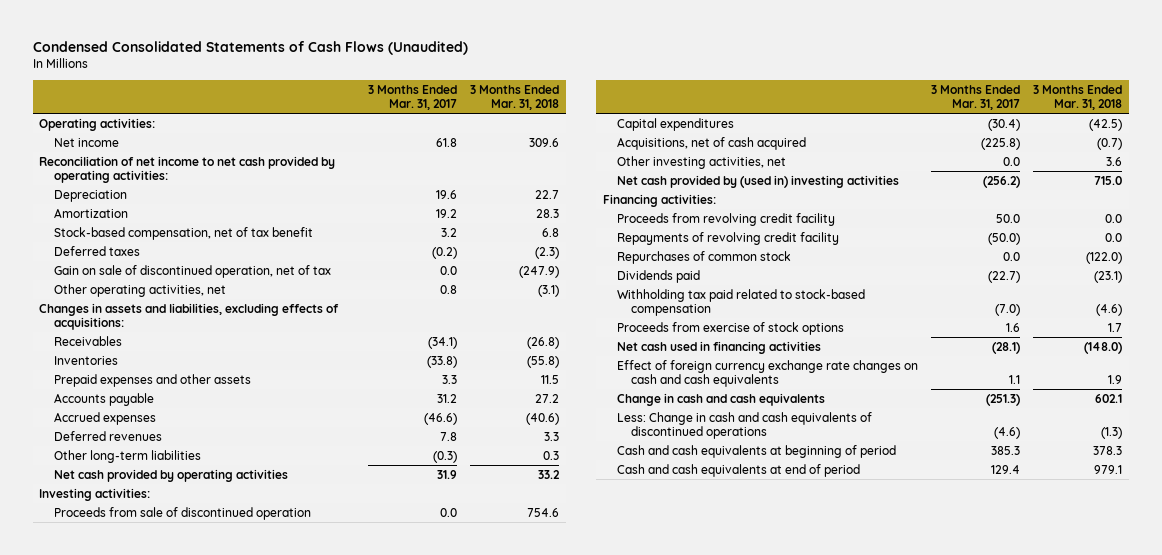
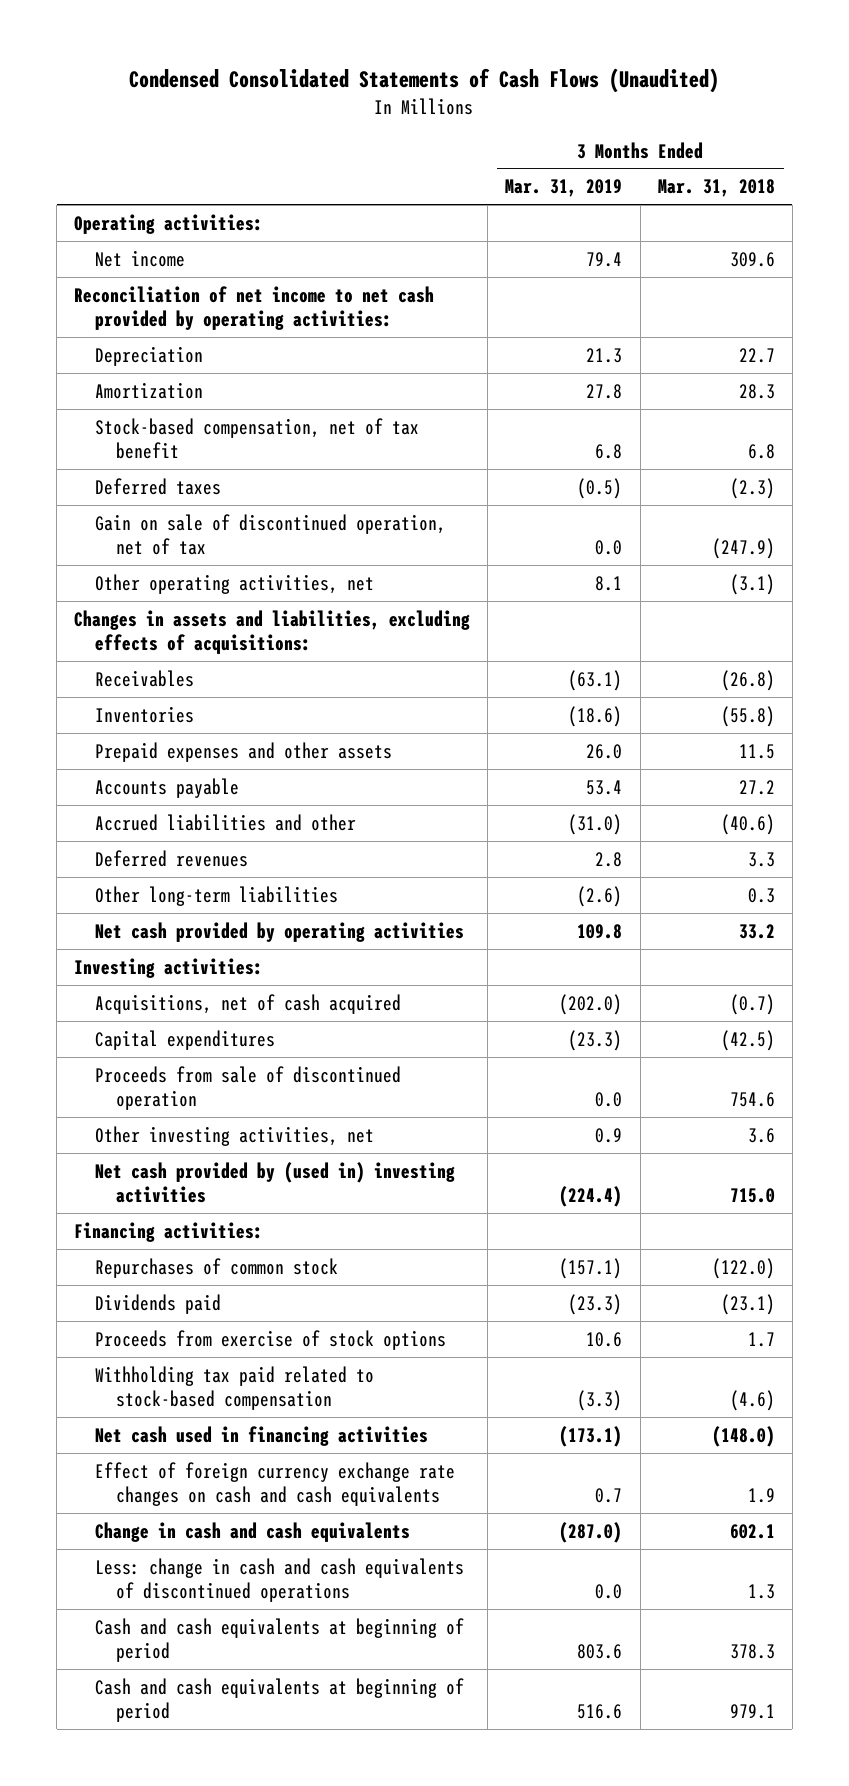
- | 3 Months Ended Mar. 31, 2017 | 3 Months Ended Mar. 31, 2018
+ | 3 Months Ended Mar. 31, 2019 | 3 Months Ended Mar. 31, 2018
- Accrued expenses | (46.6) | (40.6)
+ Accrued liabilities and other | (31.0) | (40.6)
moved down: Capital expenditures | (23.3) | (42.5)
moved down: Proceeds from sale of discontinued operation | 0.0 | 754.6
- Proceeds from revolving credit facility | 50.0 | 0.0
- Repayments of revolving credit facility | (50.0) | 0.0
moved down: Withholding tax paid related to stock-based compensation | (3.3) | (4.6)
- Less: Change in cash and cash equivalents of discontinued operations | (4.6) | (1.3)
+ Less: change in cash and cash equivalents of discontinued operations | 0.0 | 1.3
- Cash and cash equivalents at end of period | 129.4 | 979.1
+ Cash and cash equivalents at beginning of period | 516.6 | 979.1

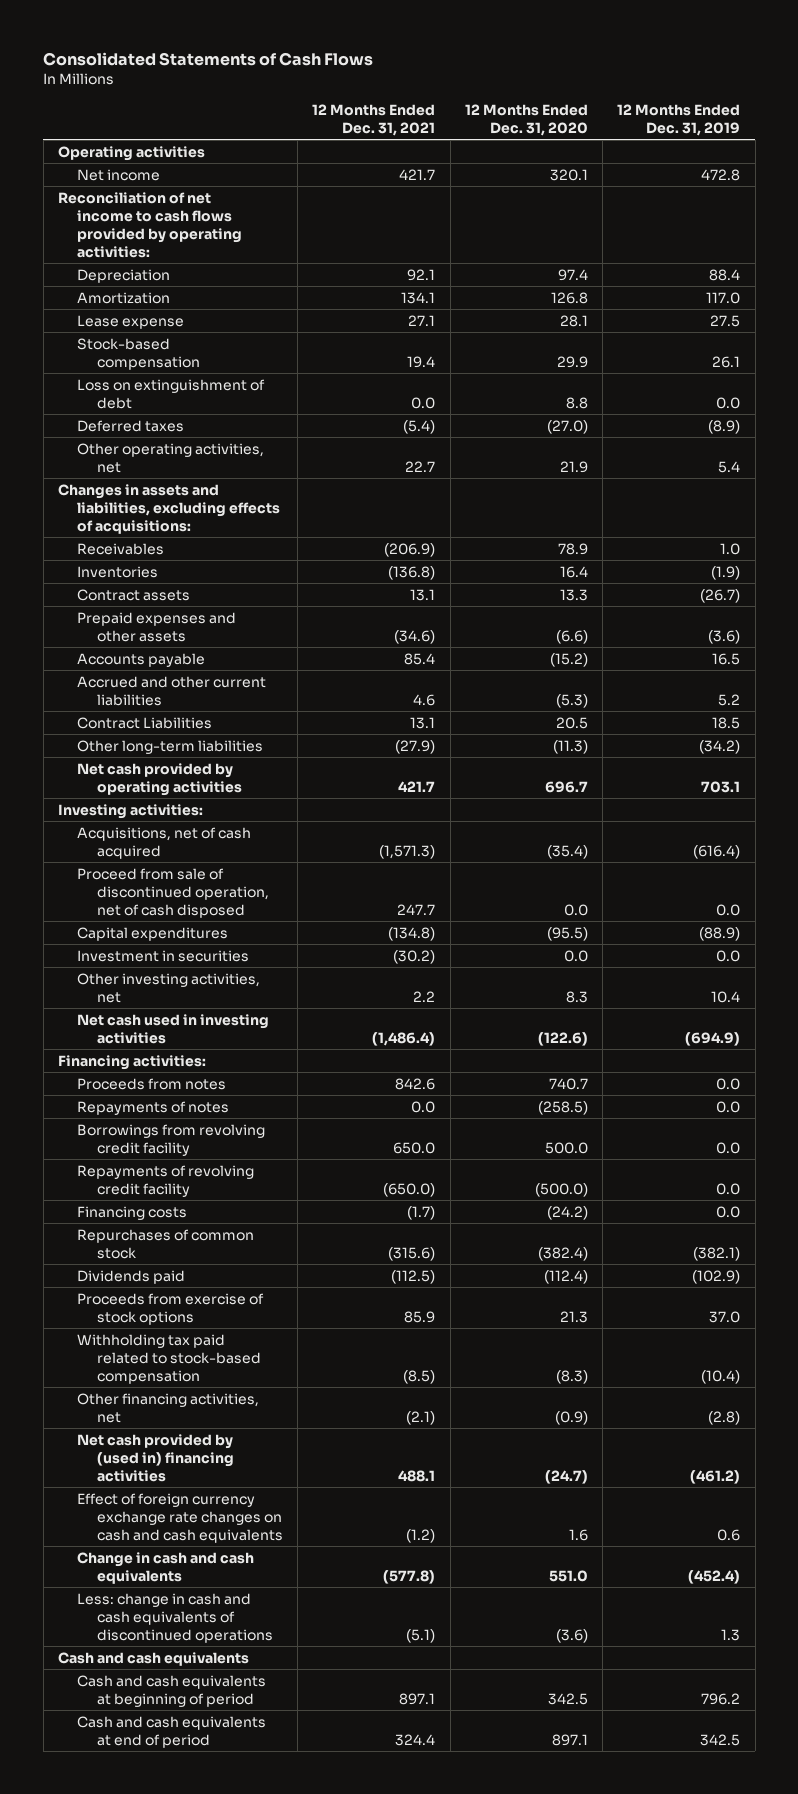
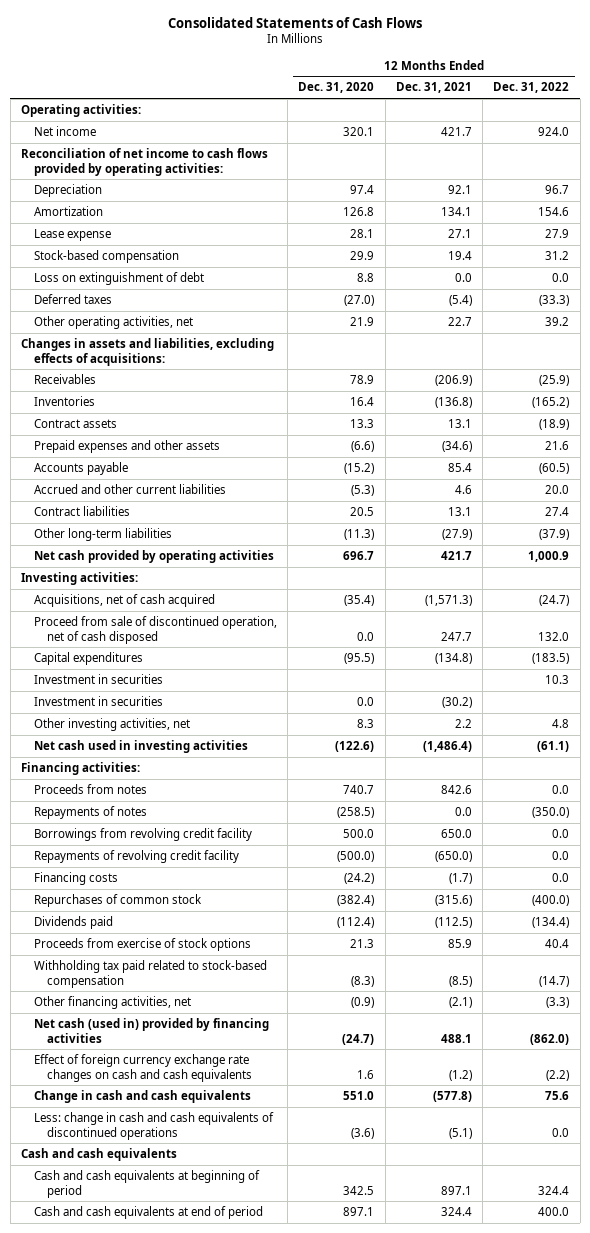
- | 12 Months Ended Dec. 31, 2021 | 12 Months Ended Dec. 31, 2020 | 12 Months Ended Dec. 31, 2019
+ | 12 Months Ended Dec. 31, 2020 | 12 Months Ended Dec. 31, 2021 | 12 Months Ended Dec. 31, 2022
- Operating activities
+ Operating activities:
- Contract Liabilities | 13.1 | 20.5 | 18.5
+ Contract liabilities | 20.5 | 13.1 | 27.4
+ Investment in securities | | | 10.3
- Net cash provided by (used in) financing activities | 488.1 | (24.7) | (461.2)
+ Net cash (used in) provided by financing activities | (24.7) | 488.1 | (862.0)

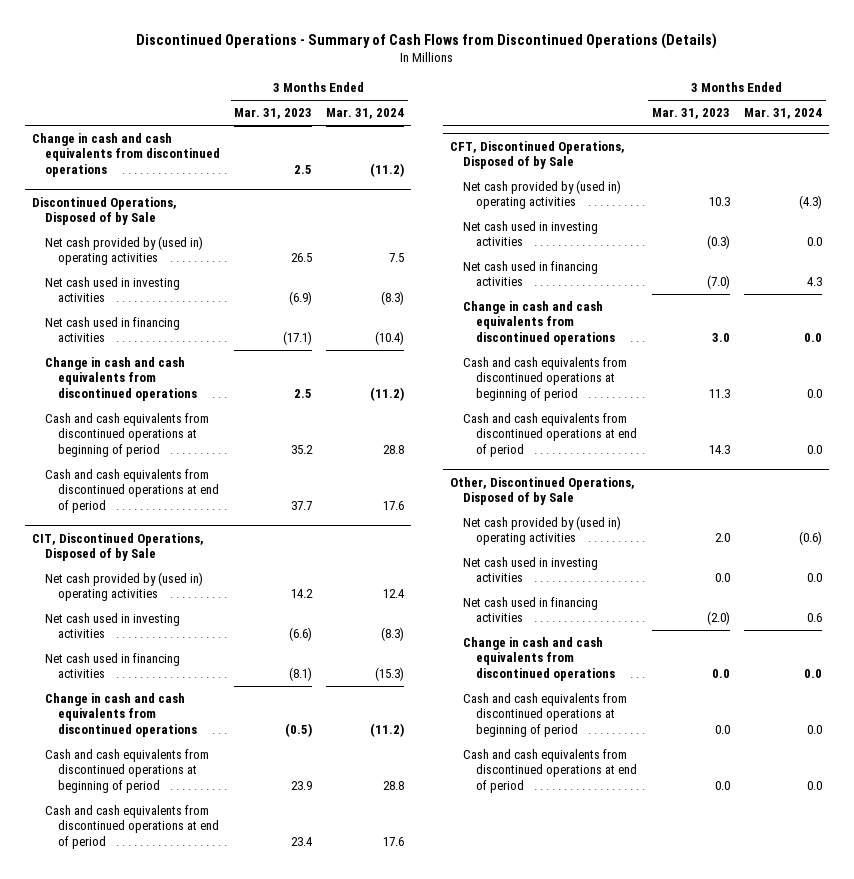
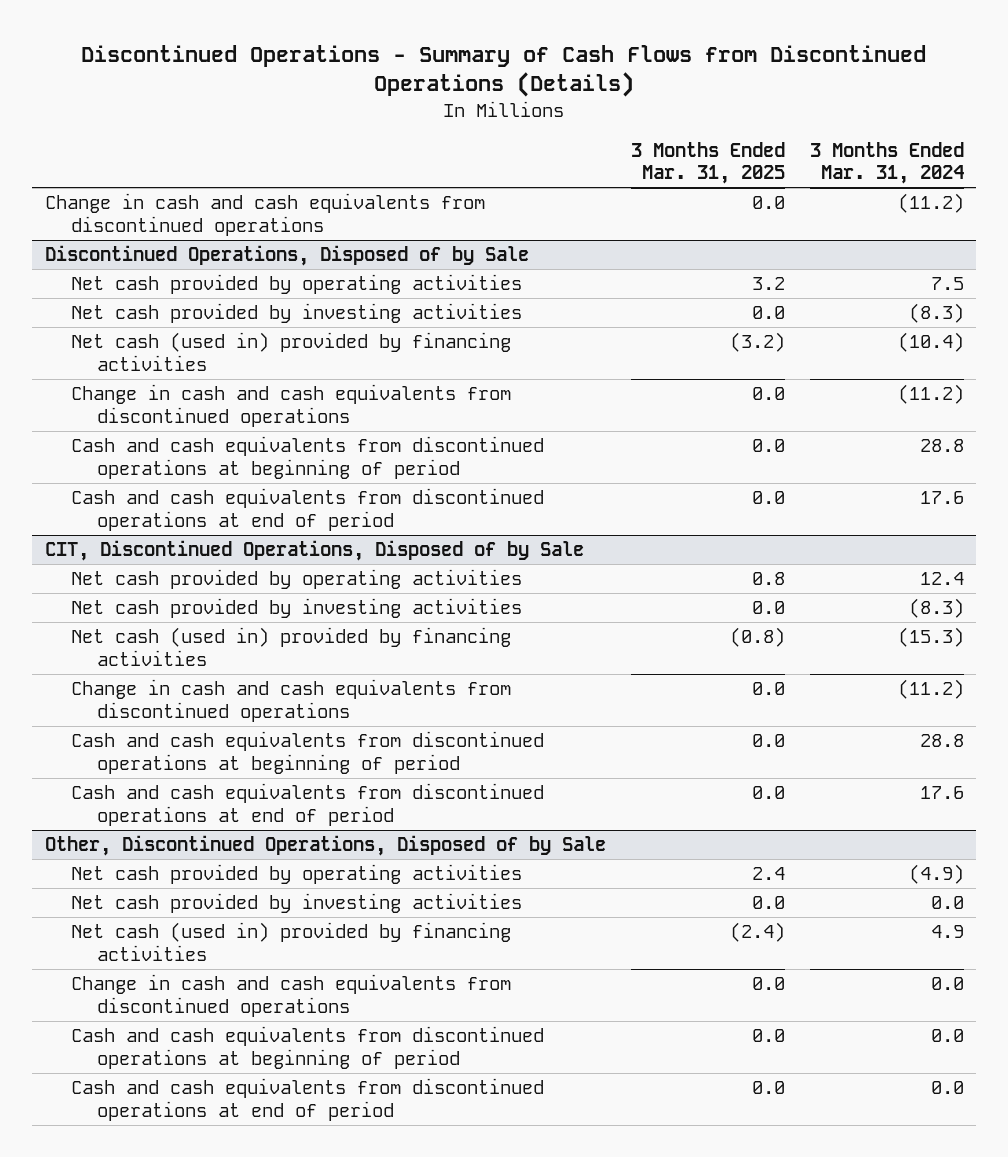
- | 3 Months Ended Mar. 31, 2023 | 3 Months Ended Mar. 31, 2024
+ | 3 Months Ended Mar. 31, 2025 | 3 Months Ended Mar. 31, 2024
@ Discontinued Operations, Disposed of by Sale
- Net cash provided by (used in) operating activities | 26.5 | 7.5
- Net cash used in investing activities | (6.9) | (8.3)
- Net cash used in financing activities | (17.1) | (10.4)
+ Net cash provided by operating activities | 3.2 | 7.5
+ Net cash provided by investing activities | 0.0 | (8.3)
+ Net cash (used in) provided by financing activities | (3.2) | (10.4)
@ CIT, Discontinued Operations, Disposed of by Sale
- Net cash provided by (used in) operating activities | 14.2 | 12.4
- Net cash used in investing activities | (6.6) | (8.3)
- Net cash used in financing activities | (8.1) | (15.3)
+ Net cash provided by operating activities | 0.8 | 12.4
+ Net cash provided by investing activities | 0.0 | (8.3)
+ Net cash (used in) provided by financing activities | (0.8) | (15.3)
- CFT, Discontinued Operations, Disposed of by Sale
- Net cash provided by (used in) operating activities | 10.3 | (4.3)
- Net cash used in investing activities | (0.3) | 0.0
- Net cash used in financing activities | (7.0) | 4.3
- Change in cash and cash equivalents from discontinued operations | 3.0 | 0.0
- Cash and cash equivalents from discontinued operations at beginning of period | 11.3 | 0.0
- Cash and cash equivalents from discontinued operations at end of period | 14.3 | 0.0
@ Other, Discontinued Operations, Disposed of by Sale
- Net cash provided by (used in) operating activities | 2.0 | (0.6)
- Net cash used in investing activities | 0.0 | 0.0
- Net cash used in financing activities | (2.0) | 0.6
+ Net cash provided by operating activities | 2.4 | (4.9)
+ Net cash provided by investing activities | 0.0 | 0.0
+ Net cash (used in) provided by financing activities | (2.4) | 4.9

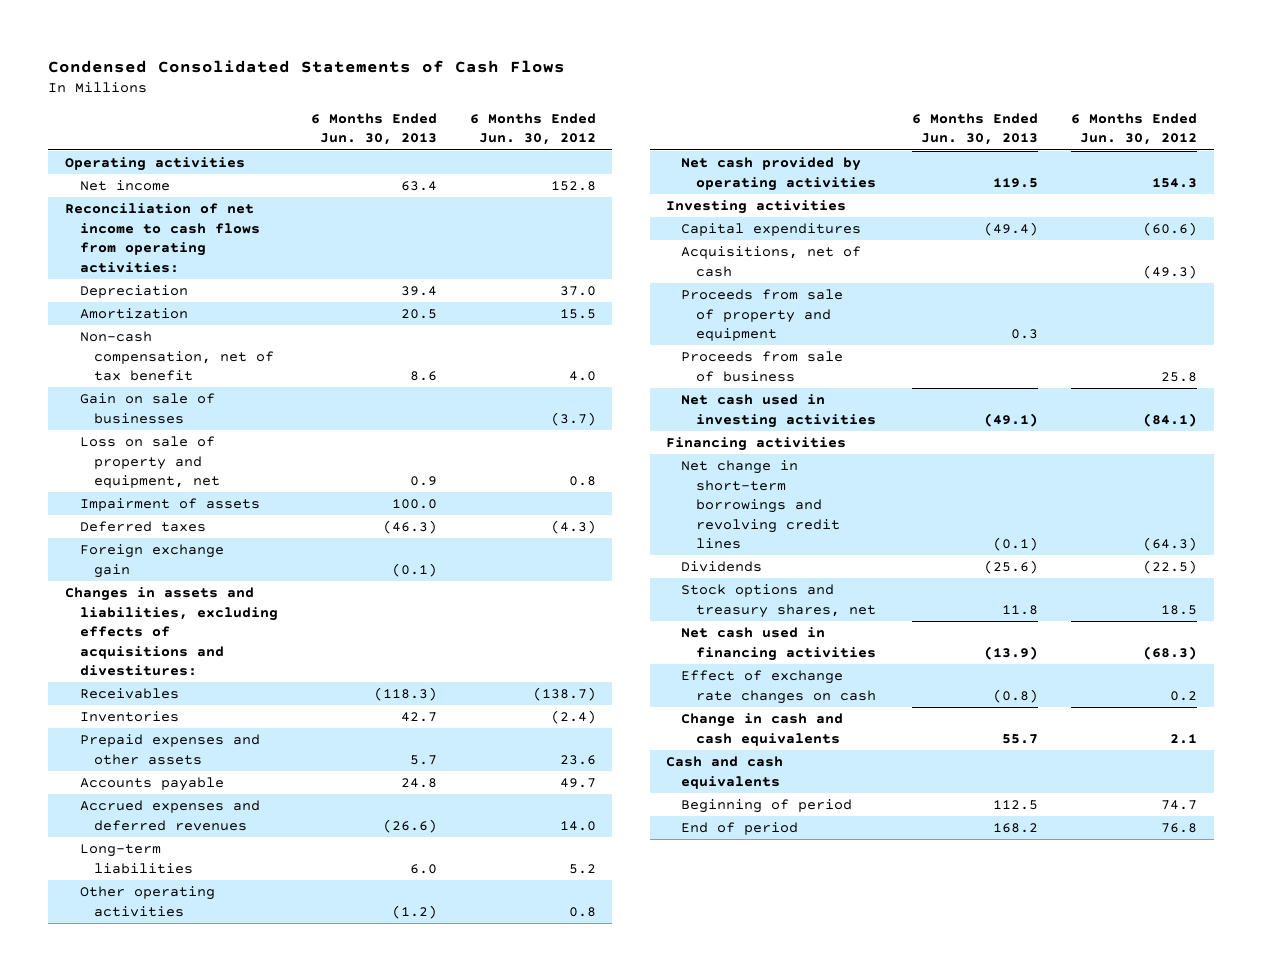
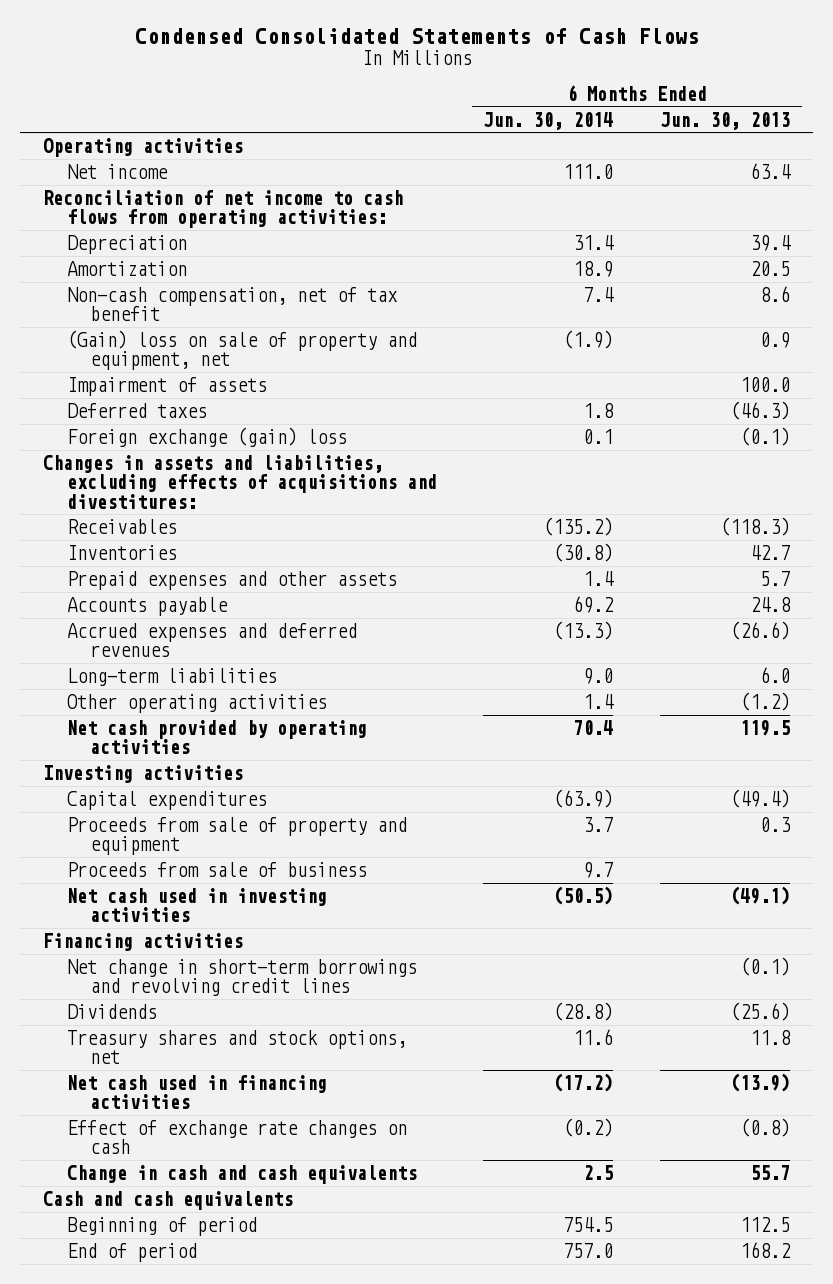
- | 6 Months Ended Jun. 30, 2013 | 6 Months Ended Jun. 30, 2012
+ | 6 Months Ended Jun. 30, 2014 | 6 Months Ended Jun. 30, 2013
- Gain on sale of businesses | | (3.7)
- Loss on sale of property and equipment, net | 0.9 | 0.8
+ (Gain) loss on sale of property and equipment, net | (1.9) | 0.9
- Foreign exchange gain | (0.1) |
+ Foreign exchange (gain) loss | 0.1 | (0.1)
- Acquisitions, net of cash | | (49.3)
- Stock options and treasury shares, net | 11.8 | 18.5
+ Treasury shares and stock options, net | 11.6 | 11.8

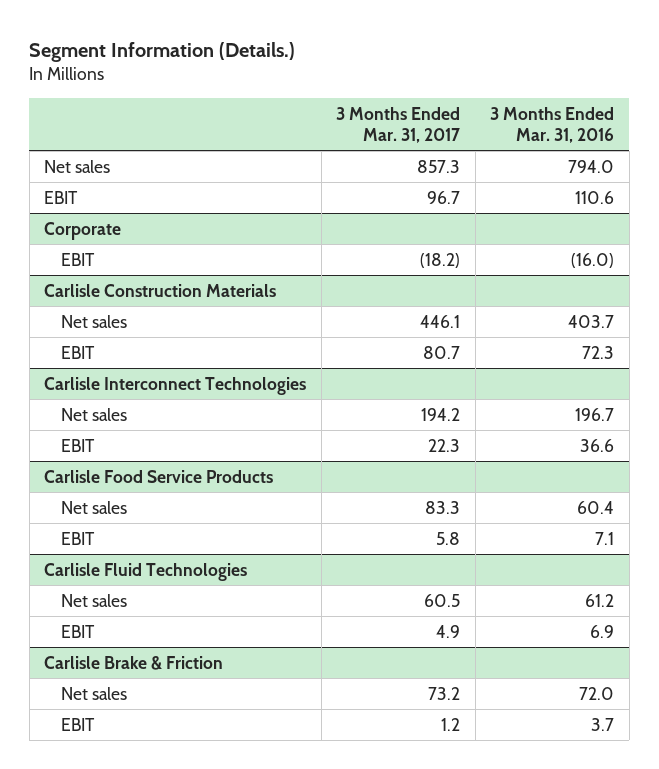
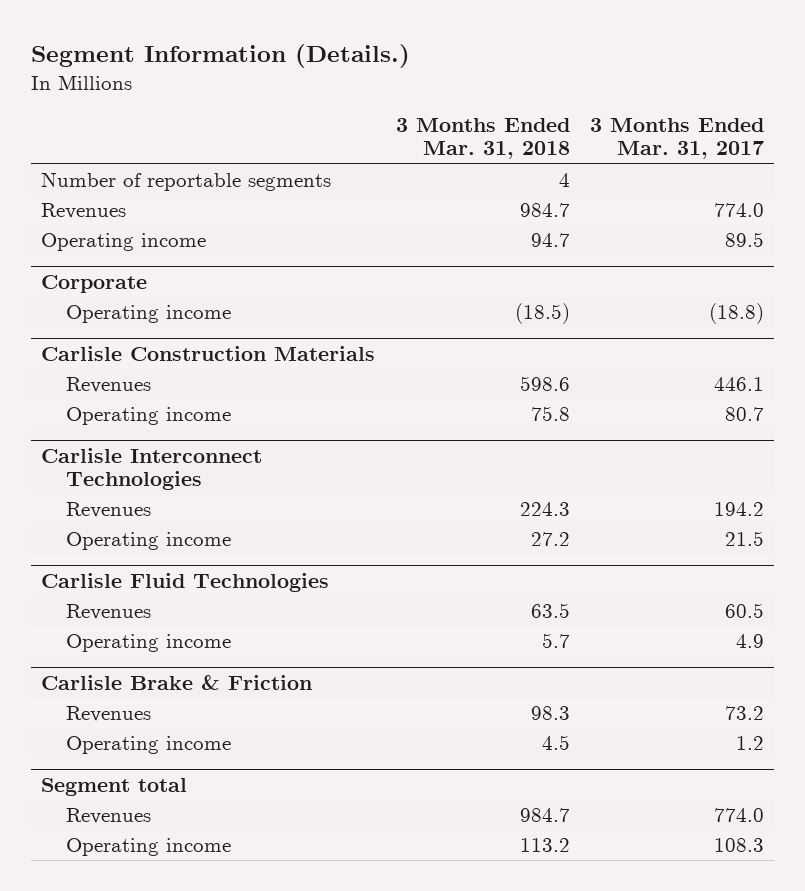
- | 3 Months Ended Mar. 31, 2017 | 3 Months Ended Mar. 31, 2016
+ | 3 Months Ended Mar. 31, 2018 | 3 Months Ended Mar. 31, 2017
- Net sales | 857.3 | 794.0
- EBIT | 96.7 | 110.6
+ Number of reportable segments | 4 |
+ Revenues | 984.7 | 774.0
+ Operating income | 94.7 | 89.5
@ Corporate
- EBIT | (18.2) | (16.0)
+ Operating income | (18.5) | (18.8)
@ Carlisle Construction Materials
- Net sales | 446.1 | 403.7
- EBIT | 80.7 | 72.3
+ Revenues | 598.6 | 446.1
+ Operating income | 75.8 | 80.7
@ Carlisle Interconnect Technologies
- Net sales | 194.2 | 196.7
- EBIT | 22.3 | 36.6
- Carlisle Food Service Products
- Net sales | 83.3 | 60.4
- EBIT | 5.8 | 7.1
@ Carlisle Interconnect Technologies
+ Revenues | 224.3 | 194.2
+ Operating income | 27.2 | 21.5
@ Carlisle Fluid Technologies
- Net sales | 60.5 | 61.2
- EBIT | 4.9 | 6.9
+ Revenues | 63.5 | 60.5
+ Operating income | 5.7 | 4.9
@ Carlisle Brake & Friction
- Net sales | 73.2 | 72.0
- EBIT | 1.2 | 3.7
+ Revenues | 98.3 | 73.2
+ Operating income | 4.5 | 1.2
+ Segment total
+ Revenues | 984.7 | 774.0
+ Operating income | 113.2 | 108.3

